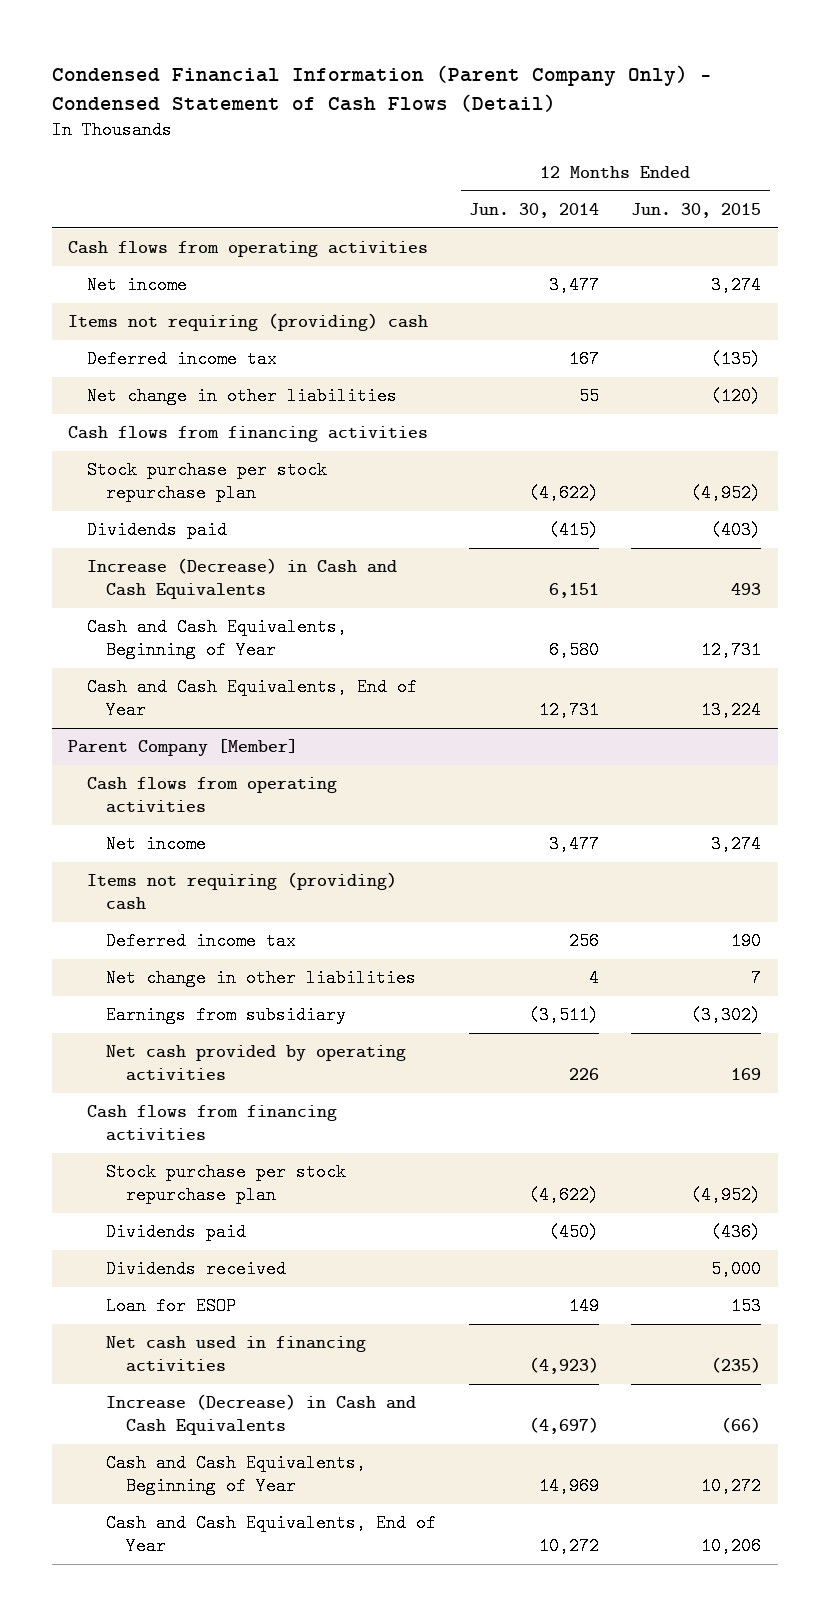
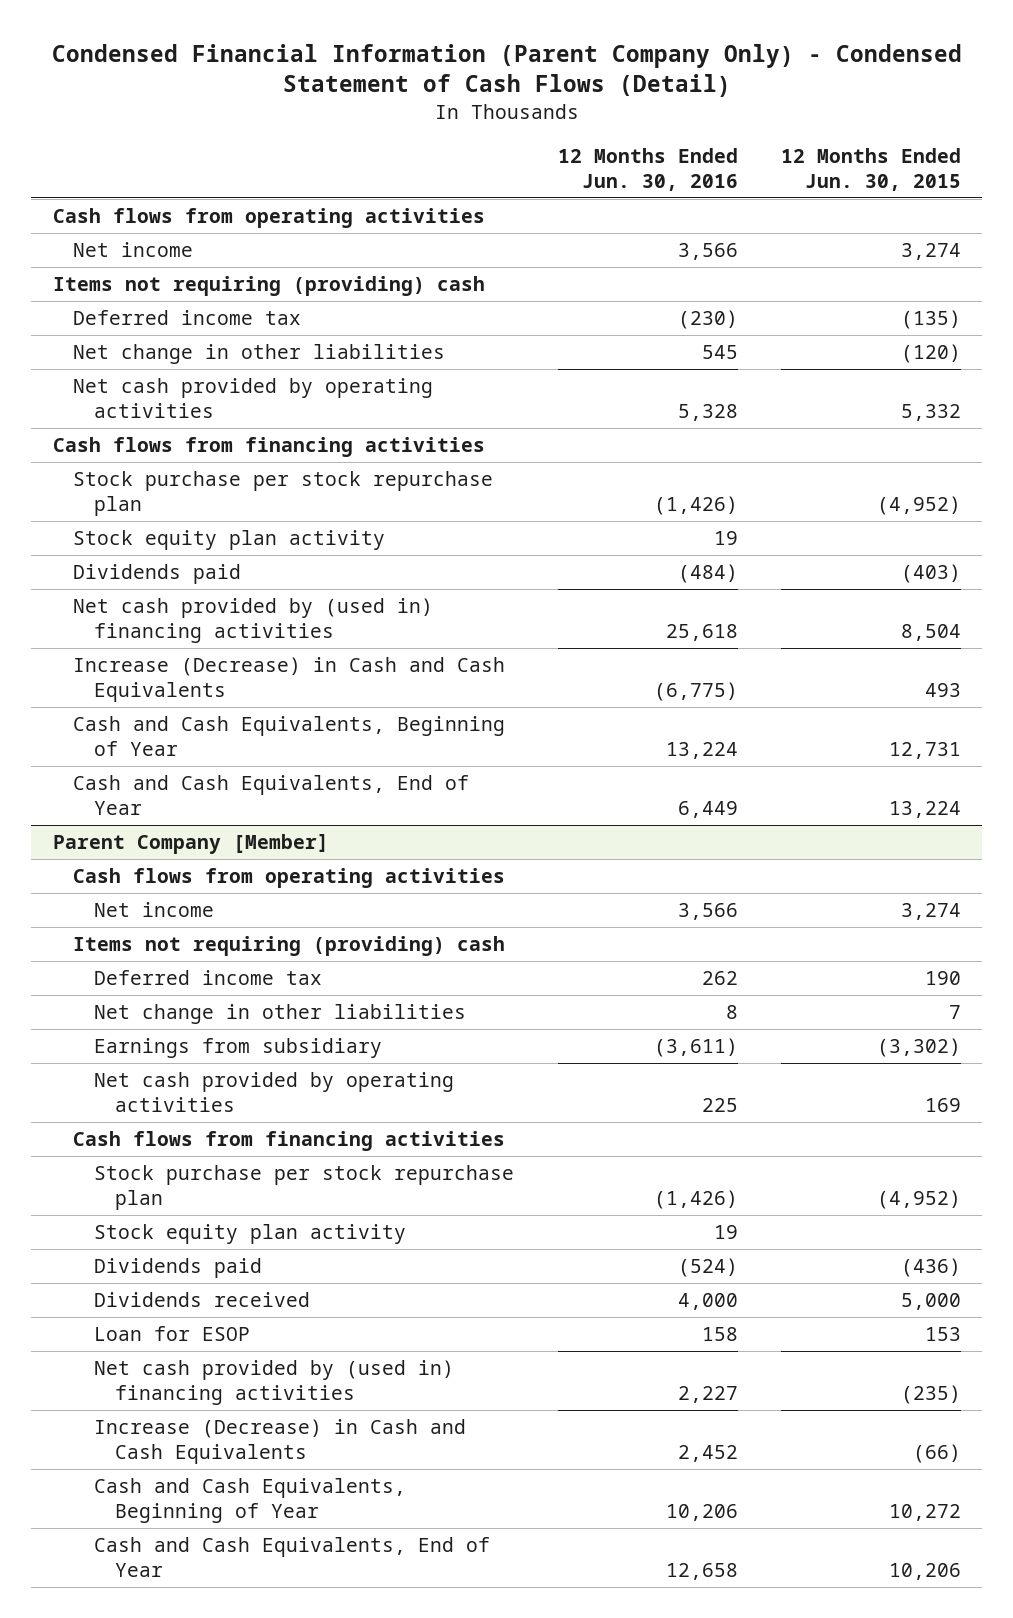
- | 12 Months Ended Jun. 30, 2014 | 12 Months Ended Jun. 30, 2015
+ | 12 Months Ended Jun. 30, 2016 | 12 Months Ended Jun. 30, 2015
+ Net cash provided by operating activities | 5,328 | 5,332
+ Stock equity plan activity | 19 |
+ Net cash provided by (used in) financing activities | 25,618 | 8,504
@ Parent Company [Member]
+ Stock equity plan activity | 19 |
- Net cash used in financing activities | (4,923) | (235)
+ Net cash provided by (used in) financing activities | 2,227 | (235)

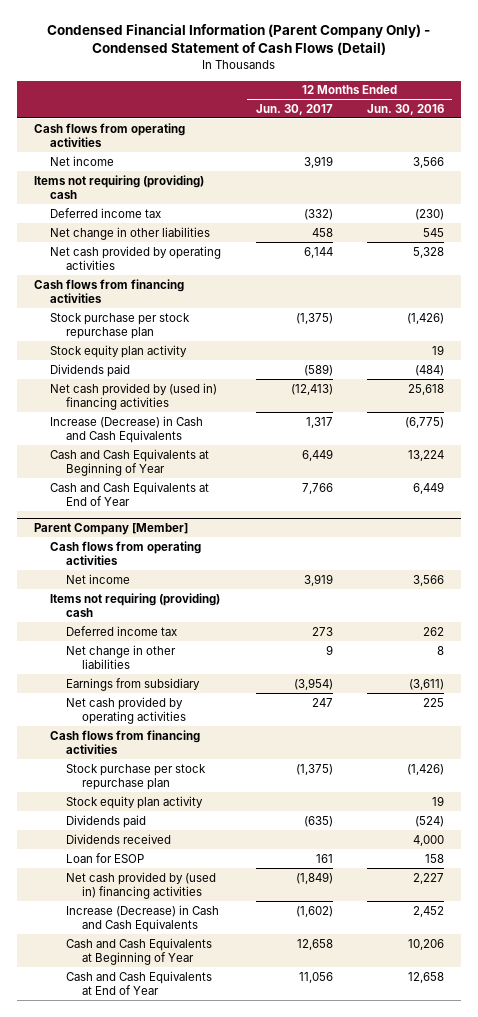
- | 12 Months Ended Jun. 30, 2016 | 12 Months Ended Jun. 30, 2015
+ | 12 Months Ended Jun. 30, 2017 | 12 Months Ended Jun. 30, 2016
- Cash and Cash Equivalents, Beginning of Year | 13,224 | 12,731
- Cash and Cash Equivalents, End of Year | 6,449 | 13,224
+ Cash and Cash Equivalents at Beginning of Year | 6,449 | 13,224
+ Cash and Cash Equivalents at End of Year | 7,766 | 6,449
@ Parent Company [Member]
- Cash and Cash Equivalents, Beginning of Year | 10,206 | 10,272
- Cash and Cash Equivalents, End of Year | 12,658 | 10,206
+ Cash and Cash Equivalents at Beginning of Year | 12,658 | 10,206
+ Cash and Cash Equivalents at End of Year | 11,056 | 12,658

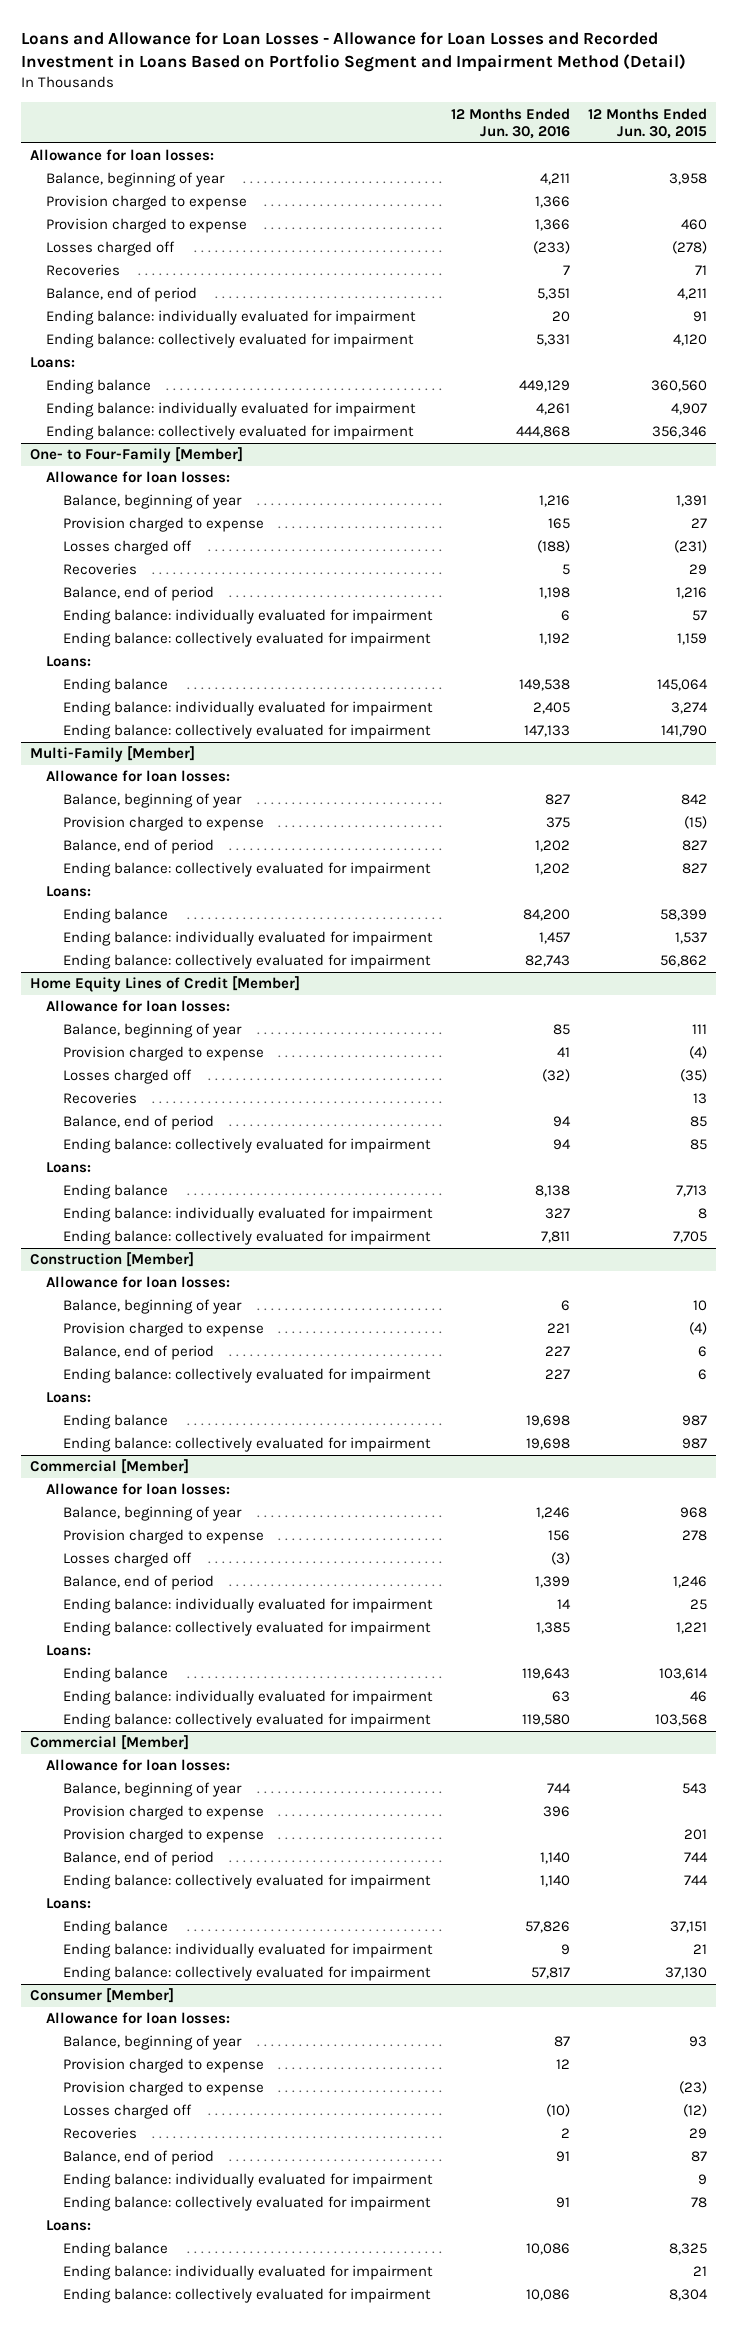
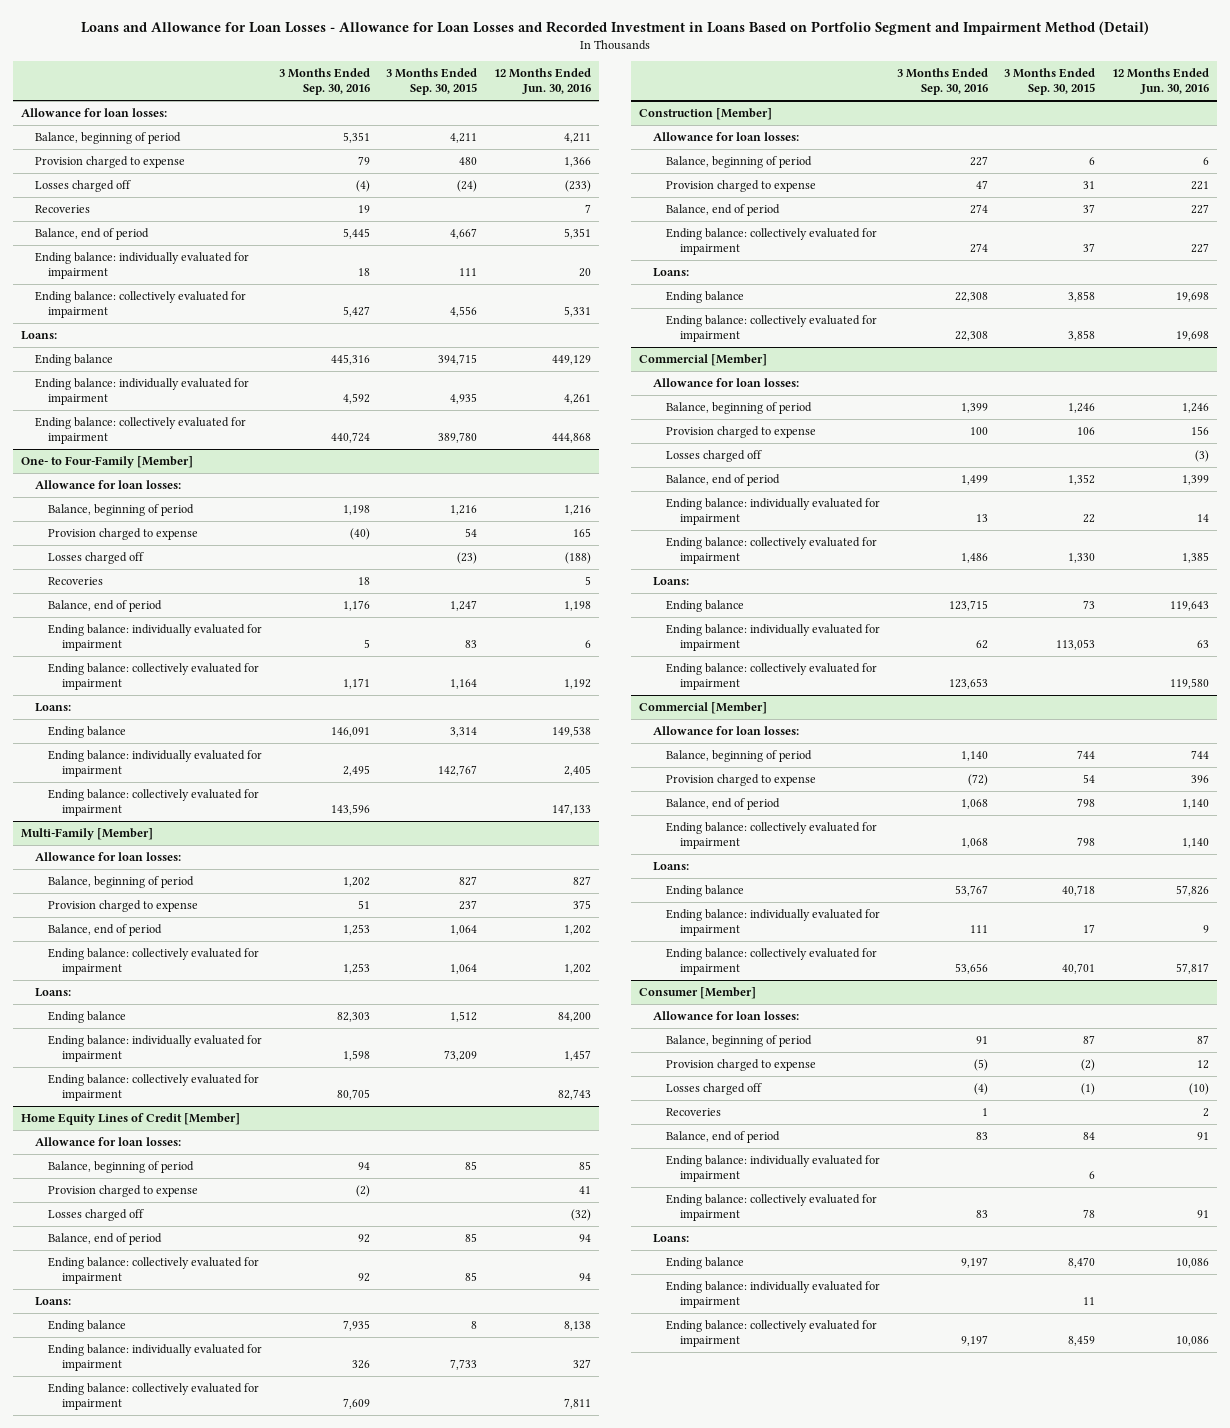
- | 12 Months Ended Jun. 30, 2016 | 12 Months Ended Jun. 30, 2015
+ | 3 Months Ended Sep. 30, 2016 | 3 Months Ended Sep. 30, 2015 | 12 Months Ended Jun. 30, 2016
- Balance, beginning of year | 4,211 | 3,958
- Provision charged to expense | 1,366 |
+ Balance, beginning of period | 5,351 | 4,211 | 4,211
@ One- to Four-Family [Member]
- Balance, beginning of year | 1,216 | 1,391
+ Balance, beginning of period | 1,198 | 1,216 | 1,216
@ Multi-Family [Member]
- Balance, beginning of year | 827 | 842
+ Balance, beginning of period | 1,202 | 827 | 827
@ Home Equity Lines of Credit [Member]
- Balance, beginning of year | 85 | 111
+ Balance, beginning of period | 94 | 85 | 85
- Recoveries | | 13
@ Construction [Member]
- Balance, beginning of year | 6 | 10
+ Balance, beginning of period | 227 | 6 | 6
@ Commercial [Member]
- Balance, beginning of year | 1,246 | 968
+ Balance, beginning of period | 1,399 | 1,246 | 1,246
- Balance, beginning of year | 744 | 543
+ Balance, beginning of period | 1,140 | 744 | 744
- Provision charged to expense | | 201
@ Consumer [Member]
- Balance, beginning of year | 87 | 93
+ Balance, beginning of period | 91 | 87 | 87
- Provision charged to expense | | (23)

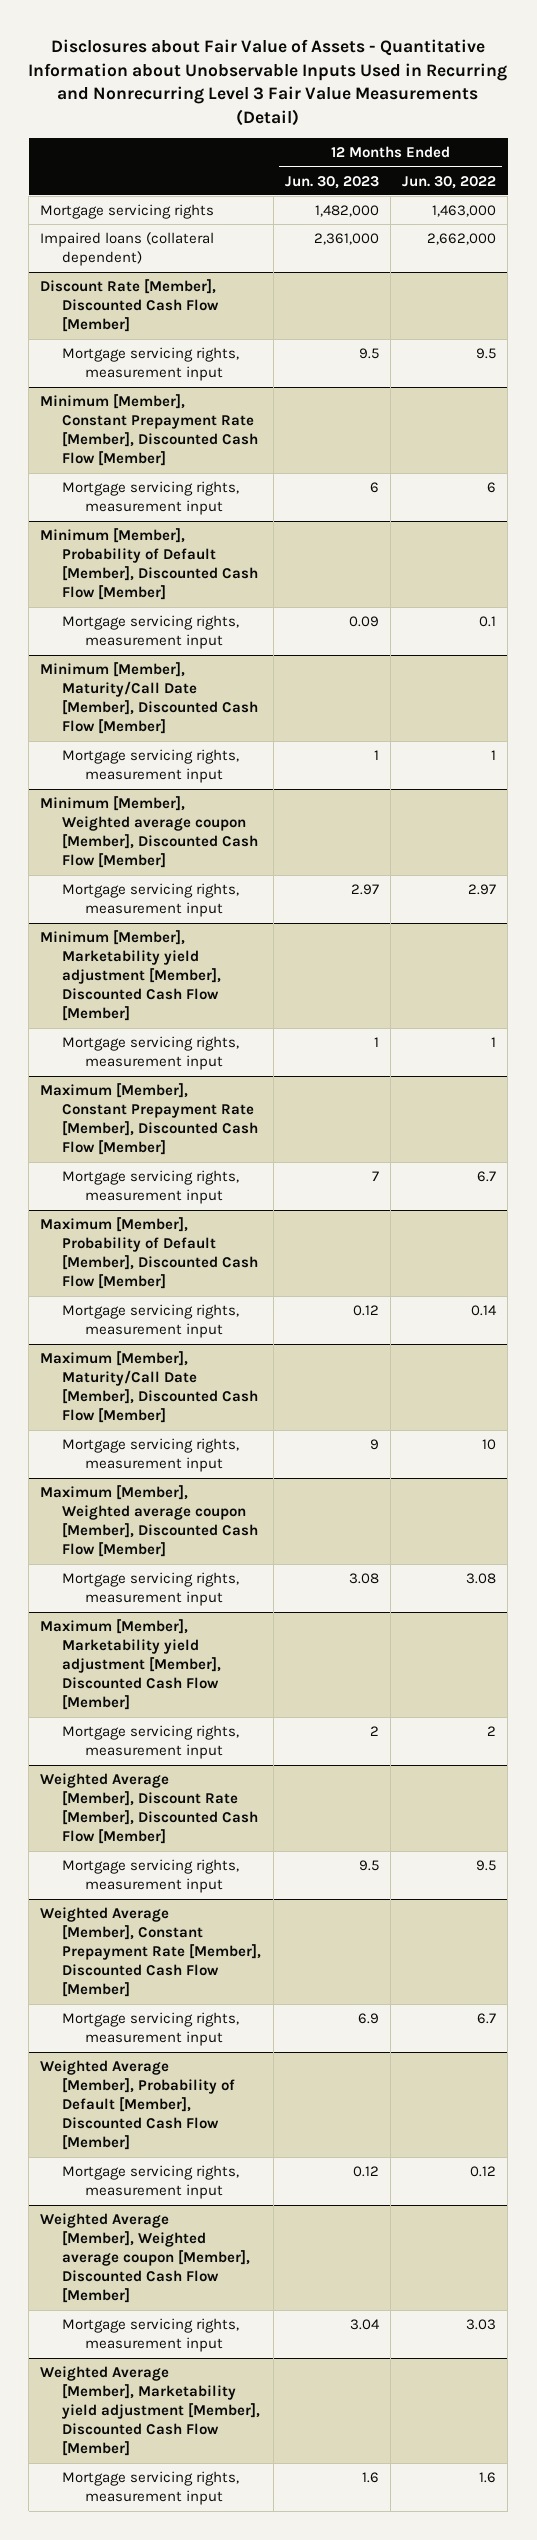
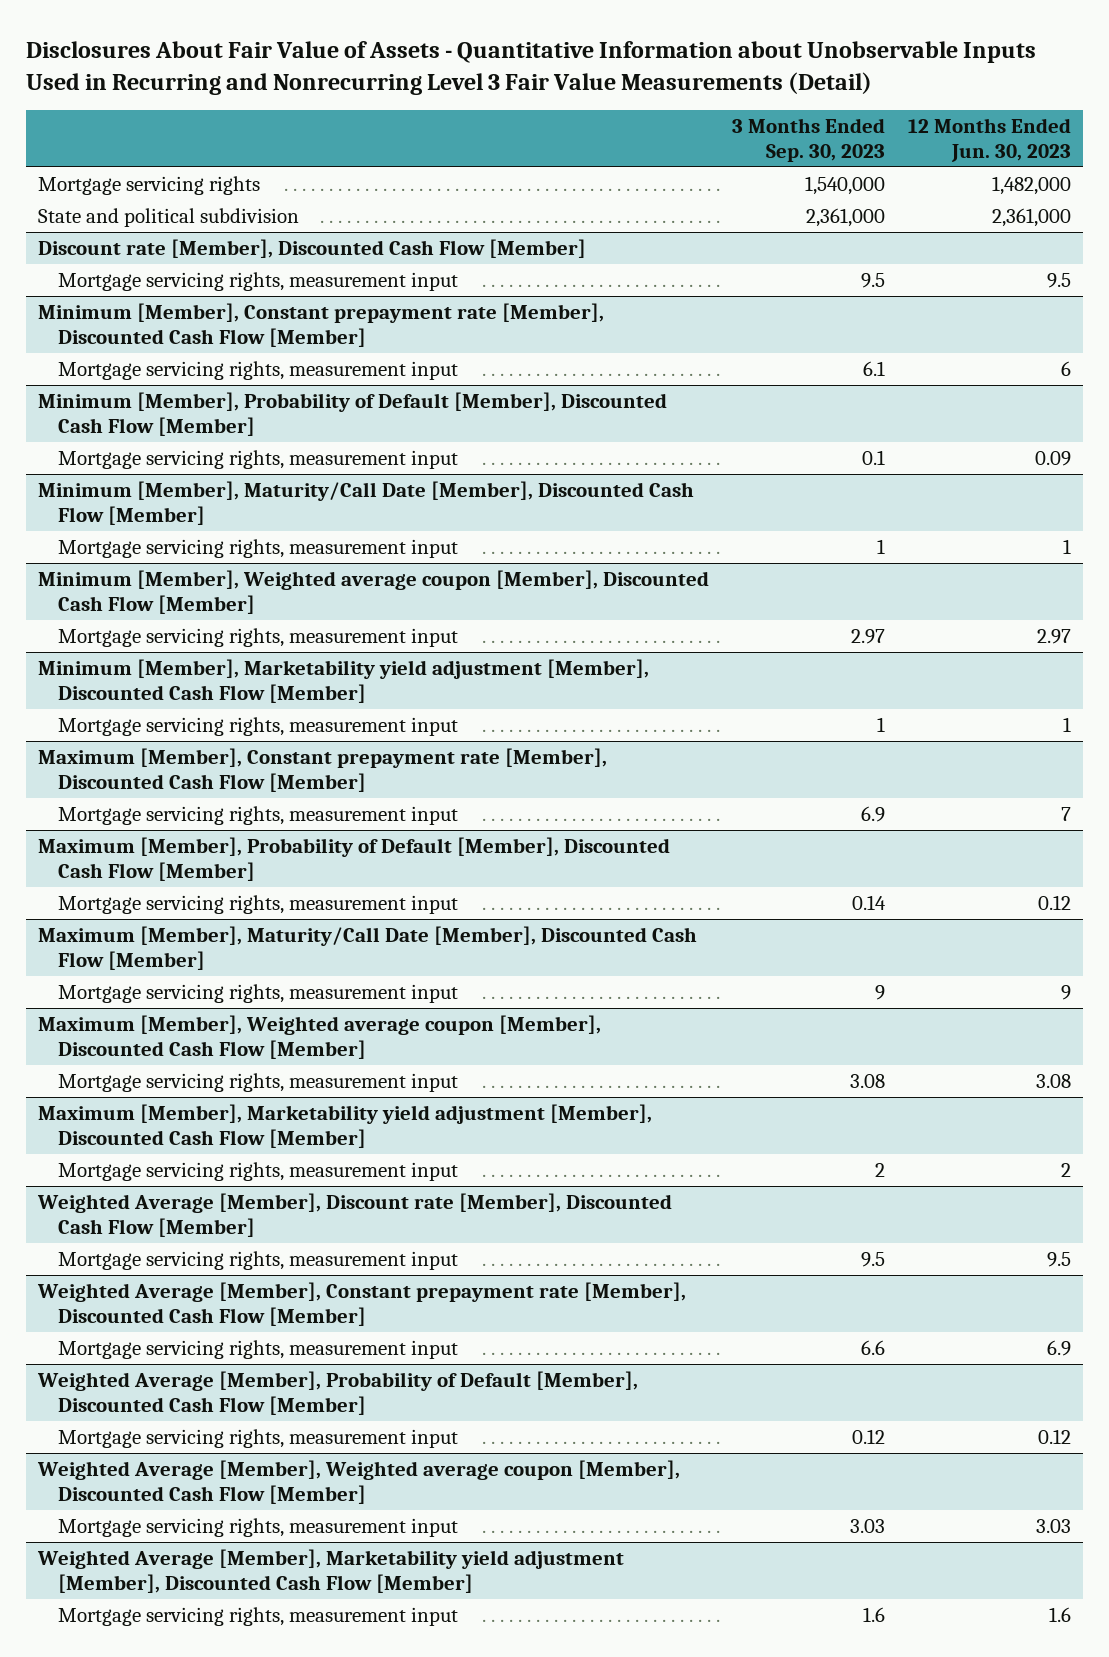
- Disclosures about Fair Value of Assets - Quantitative Information about Unobservable Inputs Used in Recurring and Nonrecurring Level 3 Fair Value Measurements (Detail)
+ Disclosures About Fair Value of Assets - Quantitative Information about Unobservable Inputs Used in Recurring and Nonrecurring Level 3 Fair Value Measurements (Detail)
- | 12 Months Ended Jun. 30, 2023 | 12 Months Ended Jun. 30, 2022
+ | 3 Months Ended Sep. 30, 2023 | 12 Months Ended Jun. 30, 2023
- Impaired loans (collateral dependent) | 2,361,000 | 2,662,000
- Discount Rate [Member], Discounted Cash Flow [Member]
+ State and political subdivision | 2,361,000 | 2,361,000
+ Discount rate [Member], Discounted Cash Flow [Member]
- Minimum [Member], Constant Prepayment Rate [Member], Discounted Cash Flow [Member]
+ Minimum [Member], Constant prepayment rate [Member], Discounted Cash Flow [Member]
- Maximum [Member], Constant Prepayment Rate [Member], Discounted Cash Flow [Member]
+ Maximum [Member], Constant prepayment rate [Member], Discounted Cash Flow [Member]
- Weighted Average [Member], Discount Rate [Member], Discounted Cash Flow [Member]
+ Weighted Average [Member], Discount rate [Member], Discounted Cash Flow [Member]
- Weighted Average [Member], Constant Prepayment Rate [Member], Discounted Cash Flow [Member]
+ Weighted Average [Member], Constant prepayment rate [Member], Discounted Cash Flow [Member]
@ Weighted Average [Member], Weighted average coupon [Member], Discounted Cash Flow [Member]
- Mortgage servicing rights, measurement input | 3.04 | 3.03
+ Mortgage servicing rights, measurement input | 3.03 | 3.03

